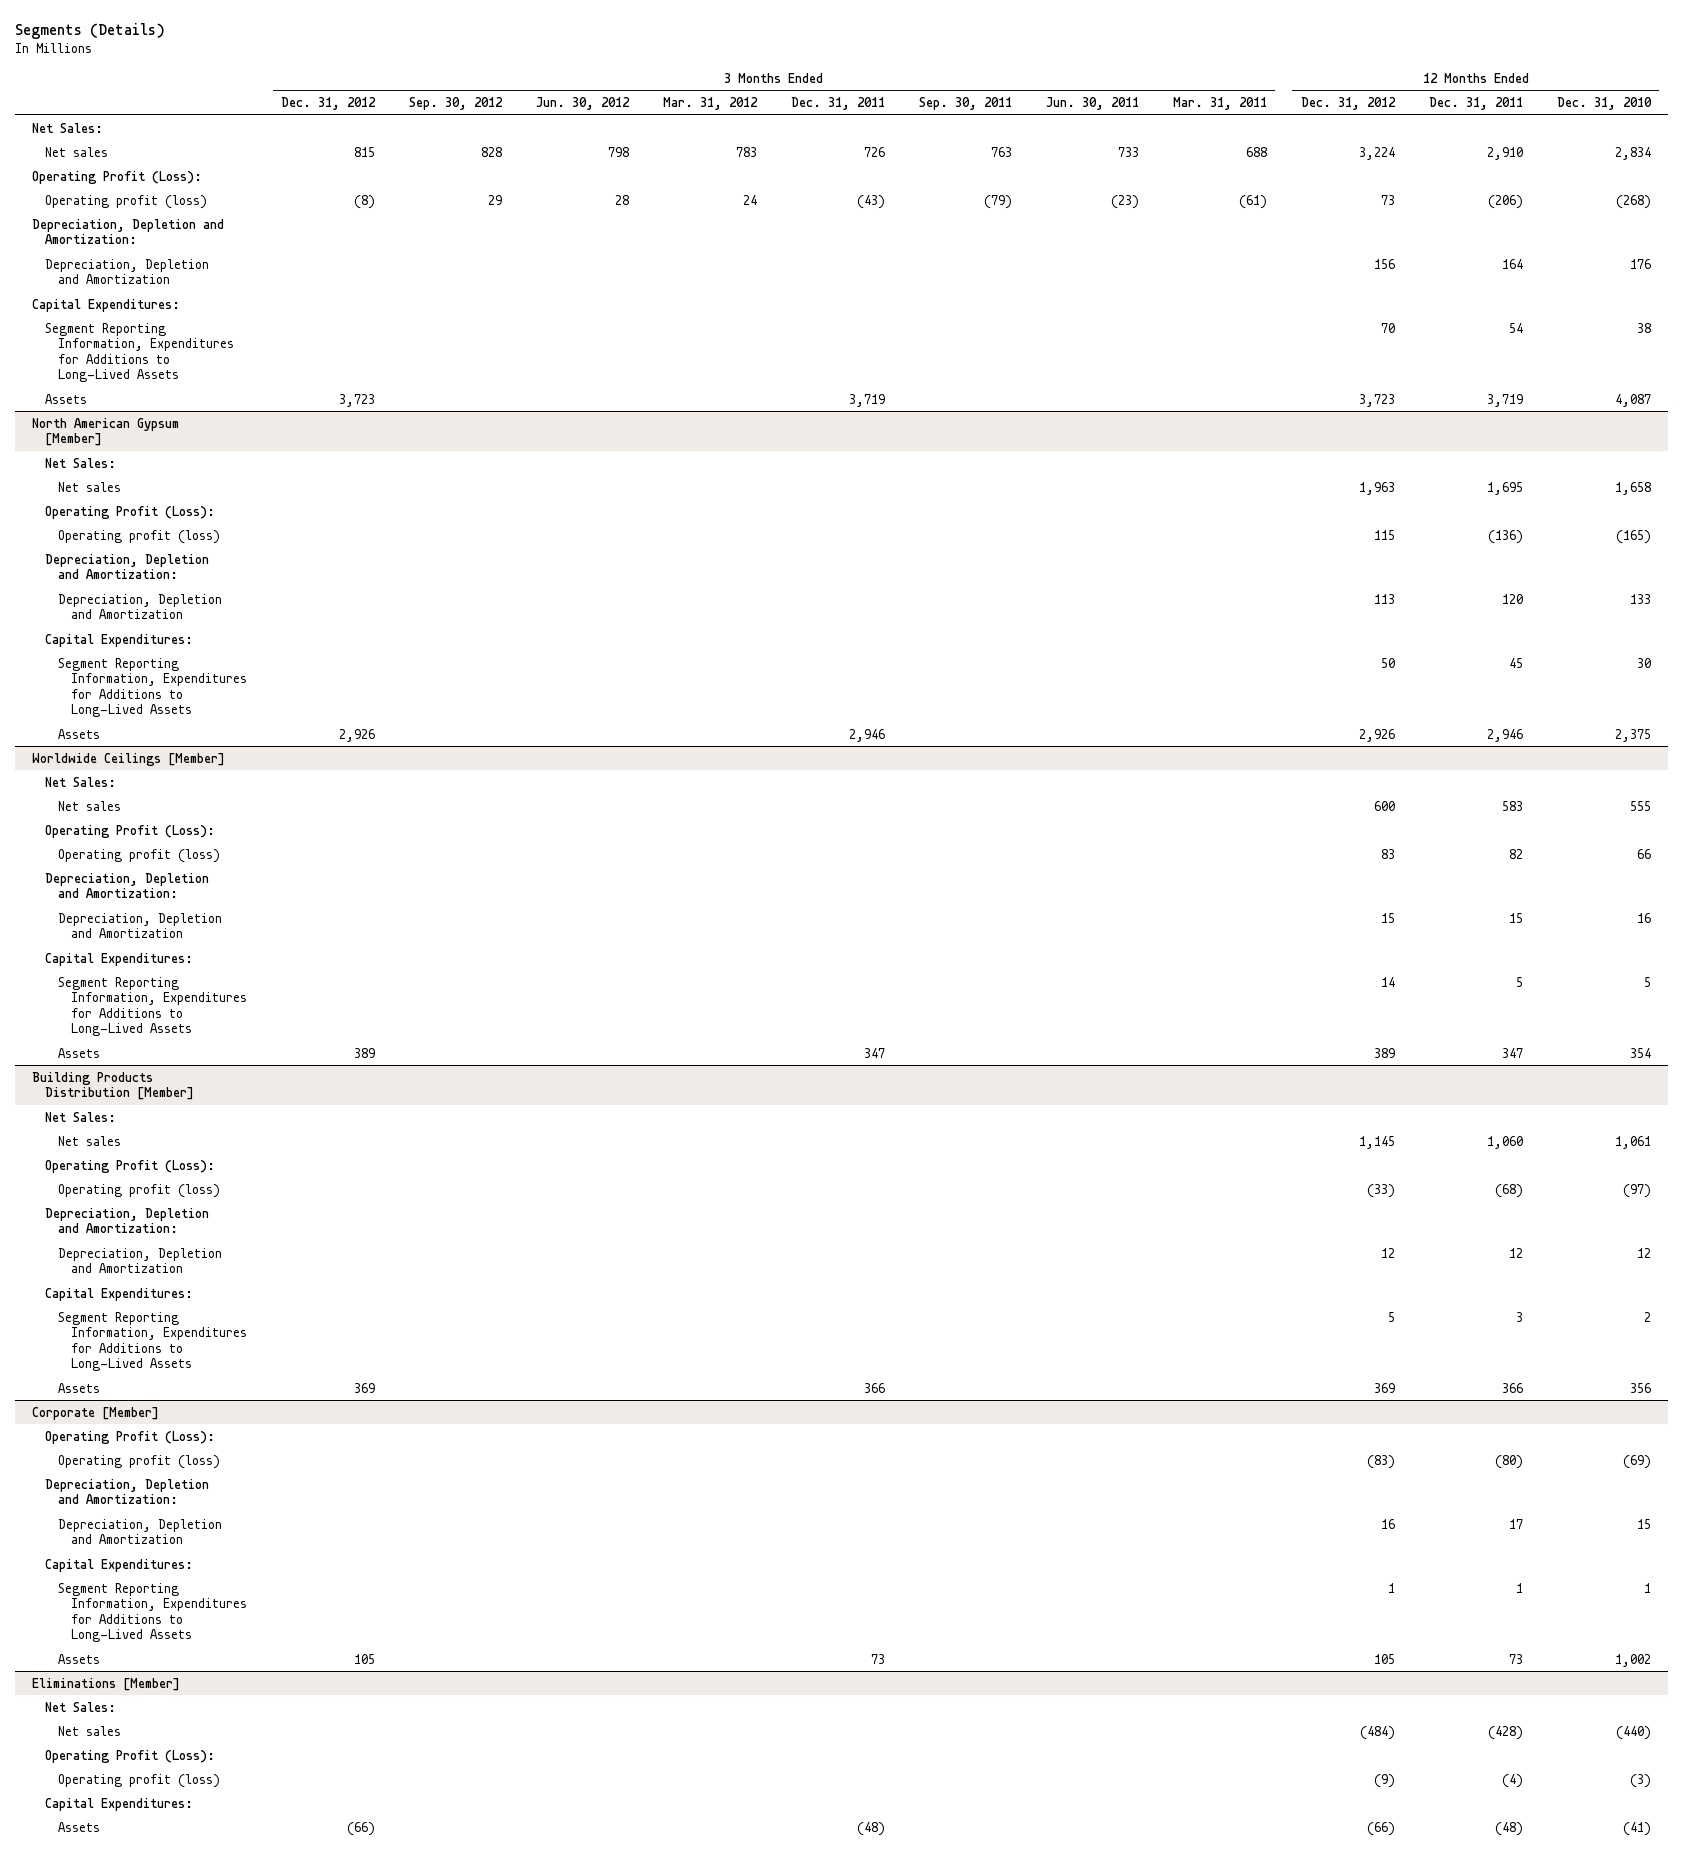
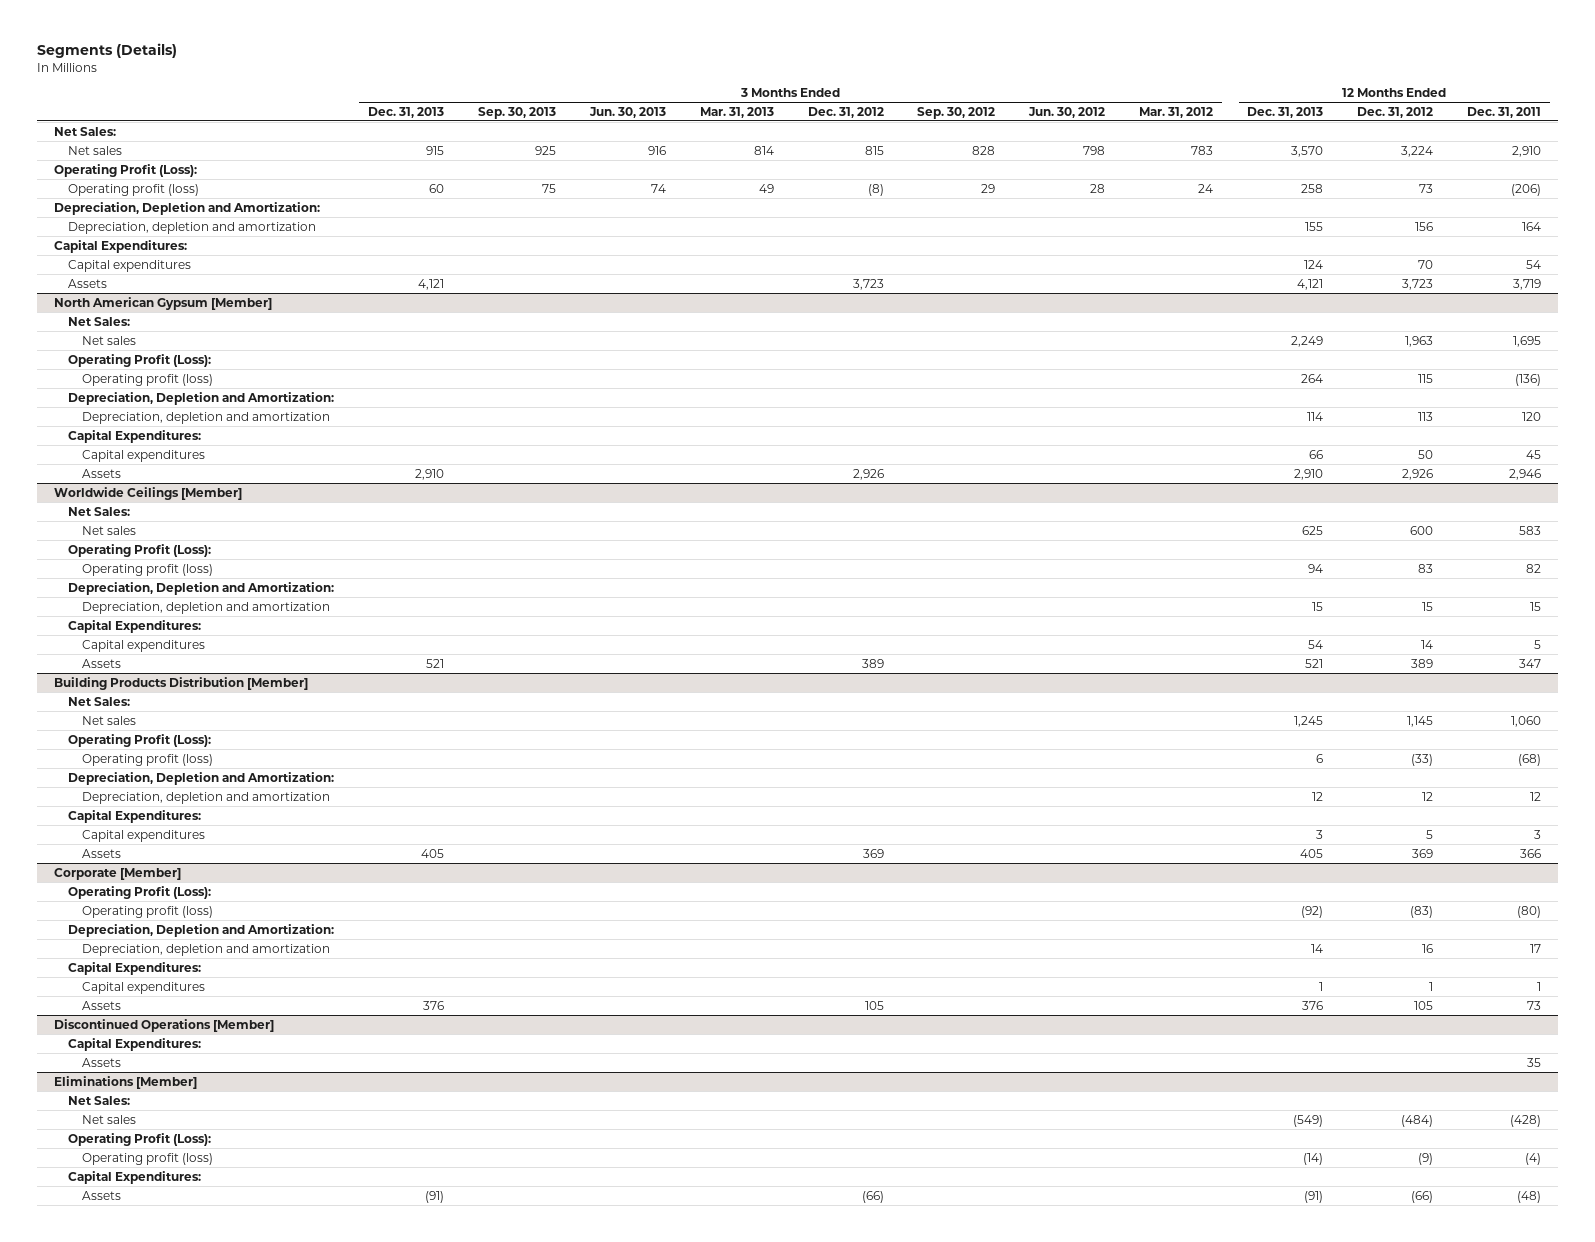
- | 3 Months Ended Dec. 31, 2012 | 3 Months Ended Sep. 30, 2012 | 3 Months Ended Jun. 30, 2012 | 3 Months Ended Mar. 31, 2012 | 3 Months Ended Dec. 31, 2011 | 3 Months Ended Sep. 30, 2011 | 3 Months Ended Jun. 30, 2011 | 3 Months Ended Mar. 31, 2011 | 12 Months Ended Dec. 31, 2012 | 12 Months Ended Dec. 31, 2011 | 12 Months Ended Dec. 31, 2010
+ | 3 Months Ended Dec. 31, 2013 | 3 Months Ended Sep. 30, 2013 | 3 Months Ended Jun. 30, 2013 | 3 Months Ended Mar. 31, 2013 | 3 Months Ended Dec. 31, 2012 | 3 Months Ended Sep. 30, 2012 | 3 Months Ended Jun. 30, 2012 | 3 Months Ended Mar. 31, 2012 | 12 Months Ended Dec. 31, 2013 | 12 Months Ended Dec. 31, 2012 | 12 Months Ended Dec. 31, 2011
- Depreciation, Depletion and Amortization | | | | | | | | | 156 | 164 | 176
+ Depreciation, depletion and amortization | | | | | | | | | 155 | 156 | 164
- Segment Reporting Information, Expenditures for Additions to Long-Lived Assets | | | | | | | | | 70 | 54 | 38
+ Capital expenditures | | | | | | | | | 124 | 70 | 54
@ North American Gypsum [Member]
- Depreciation, Depletion and Amortization | | | | | | | | | 113 | 120 | 133
+ Depreciation, depletion and amortization | | | | | | | | | 114 | 113 | 120
- Segment Reporting Information, Expenditures for Additions to Long-Lived Assets | | | | | | | | | 50 | 45 | 30
+ Capital expenditures | | | | | | | | | 66 | 50 | 45
@ Worldwide Ceilings [Member]
- Depreciation, Depletion and Amortization | | | | | | | | | 15 | 15 | 16
+ Depreciation, depletion and amortization | | | | | | | | | 15 | 15 | 15
- Segment Reporting Information, Expenditures for Additions to Long-Lived Assets | | | | | | | | | 14 | 5 | 5
+ Capital expenditures | | | | | | | | | 54 | 14 | 5
@ Building Products Distribution [Member]
- Depreciation, Depletion and Amortization | | | | | | | | | 12 | 12 | 12
+ Depreciation, depletion and amortization | | | | | | | | | 12 | 12 | 12
- Segment Reporting Information, Expenditures for Additions to Long-Lived Assets | | | | | | | | | 5 | 3 | 2
+ Capital expenditures | | | | | | | | | 3 | 5 | 3
@ Corporate [Member]
- Depreciation, Depletion and Amortization | | | | | | | | | 16 | 17 | 15
+ Depreciation, depletion and amortization | | | | | | | | | 14 | 16 | 17
- Segment Reporting Information, Expenditures for Additions to Long-Lived Assets | | | | | | | | | 1 | 1 | 1
+ Capital expenditures | | | | | | | | | 1 | 1 | 1
+ Discontinued Operations [Member]
+ Capital Expenditures:
+ Assets | | | | | | | | | | | 35

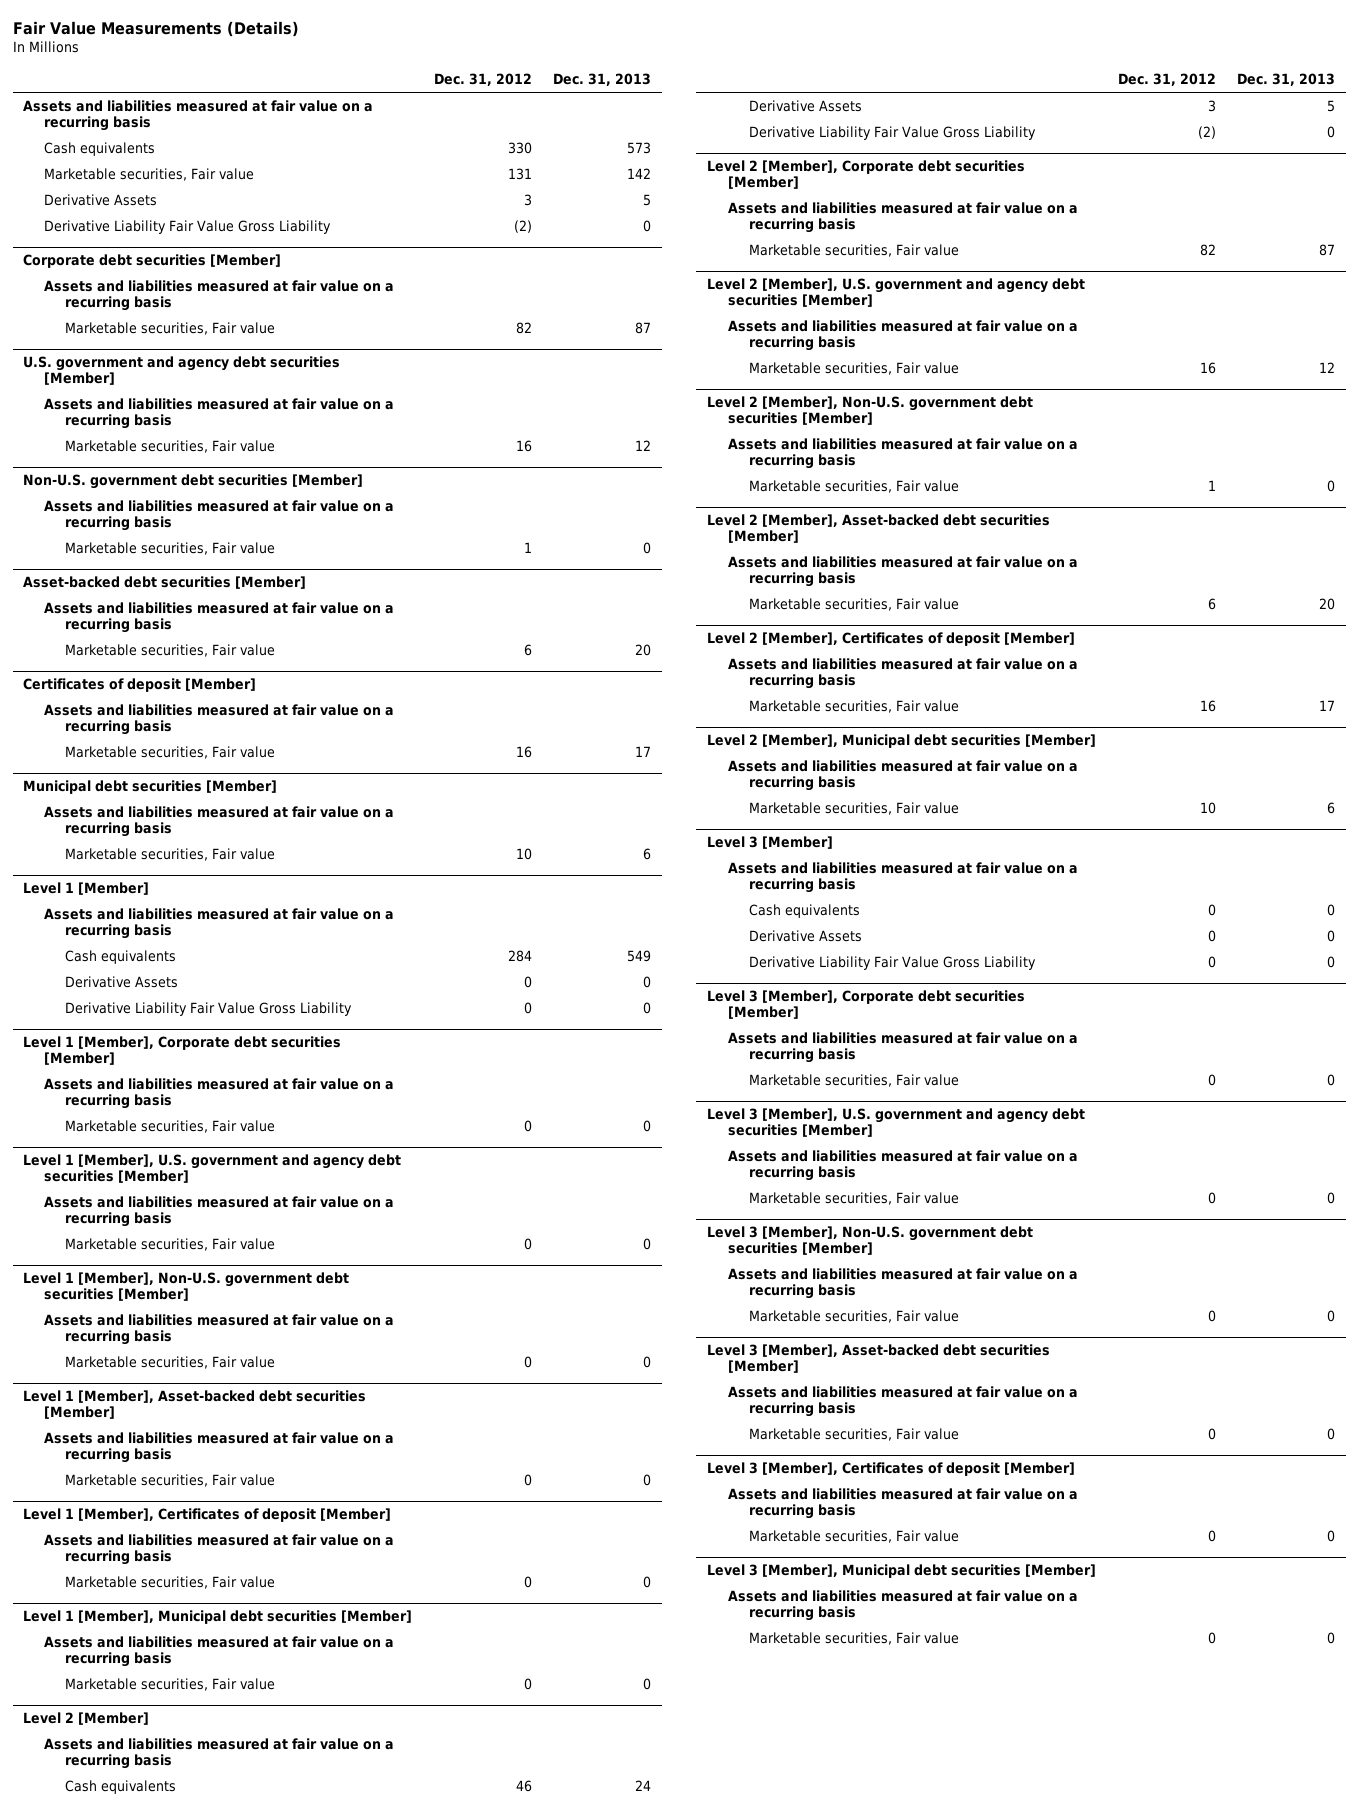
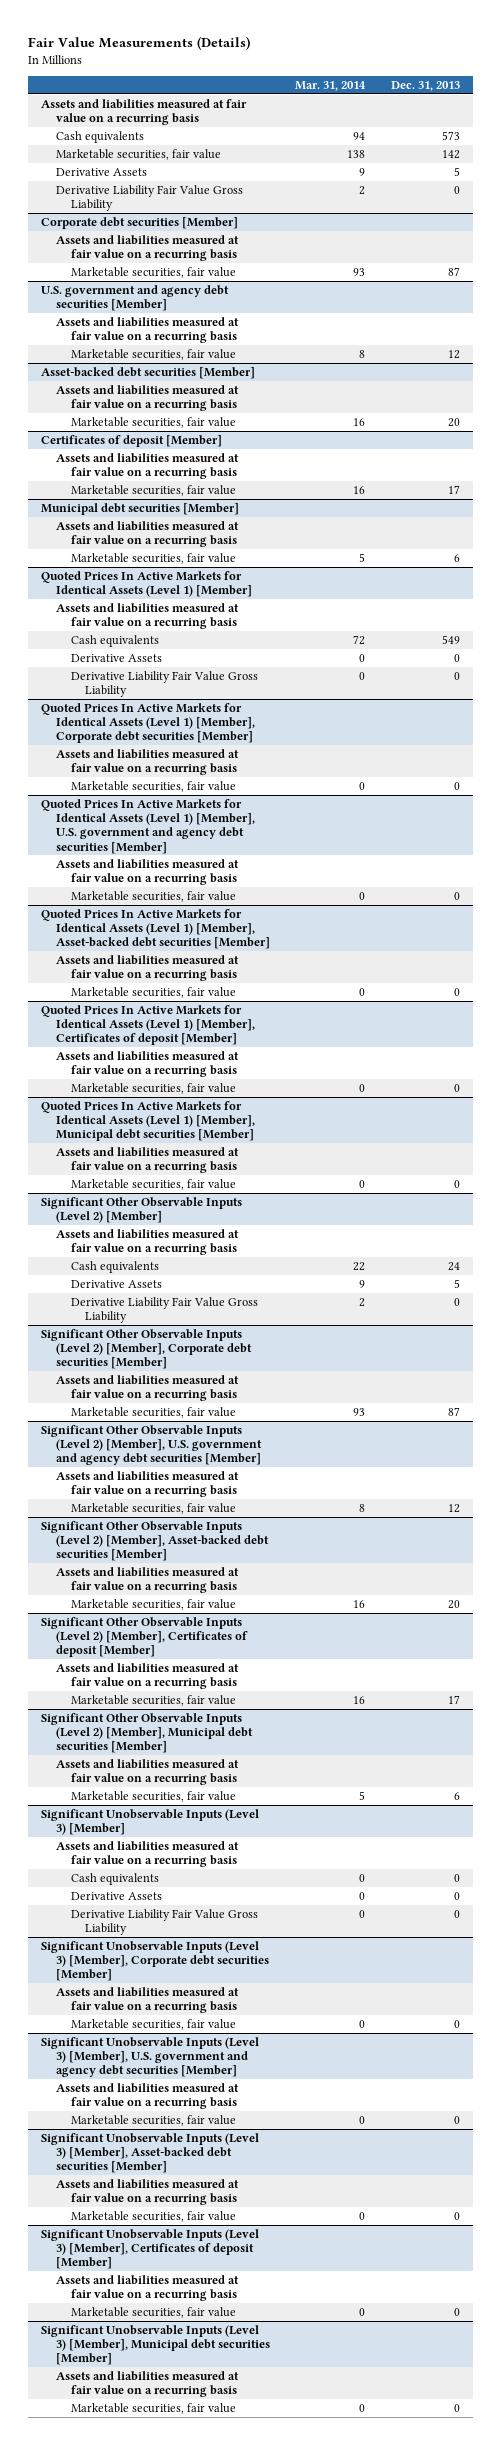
- | Dec. 31, 2012 | Dec. 31, 2013
+ | Mar. 31, 2014 | Dec. 31, 2013
- Marketable securities, Fair value | 131 | 142
+ Marketable securities, fair value | 138 | 142
@ Corporate debt securities [Member]
- Marketable securities, Fair value | 82 | 87
+ Marketable securities, fair value | 93 | 87
@ U.S. government and agency debt securities [Member]
- Marketable securities, Fair value | 16 | 12
- Non-U.S. government debt securities [Member]
- Assets and liabilities measured at fair value on a recurring basis
- Marketable securities, Fair value | 1 | 0
@ U.S. government and agency debt securities [Member]
+ Marketable securities, fair value | 8 | 12
@ Asset-backed debt securities [Member]
- Marketable securities, Fair value | 6 | 20
+ Marketable securities, fair value | 16 | 20
@ Certificates of deposit [Member]
- Marketable securities, Fair value | 16 | 17
+ Marketable securities, fair value | 16 | 17
@ Municipal debt securities [Member]
- Marketable securities, Fair value | 10 | 6
- Level 1 [Member]
@ Municipal debt securities [Member]
+ Marketable securities, fair value | 5 | 6
+ Quoted Prices In Active Markets for Identical Assets (Level 1) [Member]
- Level 1 [Member], Corporate debt securities [Member]
- Assets and liabilities measured at fair value on a recurring basis
- Marketable securities, Fair value | 0 | 0
- Level 1 [Member], U.S. government and agency debt securities [Member]
+ Quoted Prices In Active Markets for Identical Assets (Level 1) [Member], Corporate debt securities [Member]
- Marketable securities, Fair value | 0 | 0
- Level 1 [Member], Non-U.S. government debt securities [Member]
+ Marketable securities, fair value | 0 | 0
+ Quoted Prices In Active Markets for Identical Assets (Level 1) [Member], U.S. government and agency debt securities [Member]
- Marketable securities, Fair value | 0 | 0
- Level 1 [Member], Asset-backed debt securities [Member]
+ Marketable securities, fair value | 0 | 0
+ Quoted Prices In Active Markets for Identical Assets (Level 1) [Member], Asset-backed debt securities [Member]
- Marketable securities, Fair value | 0 | 0
- Level 1 [Member], Certificates of deposit [Member]
+ Marketable securities, fair value | 0 | 0
+ Quoted Prices In Active Markets for Identical Assets (Level 1) [Member], Certificates of deposit [Member]
- Marketable securities, Fair value | 0 | 0
- Level 1 [Member], Municipal debt securities [Member]
+ Marketable securities, fair value | 0 | 0
+ Quoted Prices In Active Markets for Identical Assets (Level 1) [Member], Municipal debt securities [Member]
- Marketable securities, Fair value | 0 | 0
- Level 2 [Member]
+ Marketable securities, fair value | 0 | 0
+ Significant Other Observable Inputs (Level 2) [Member]
- Level 2 [Member], Corporate debt securities [Member]
- Assets and liabilities measured at fair value on a recurring basis
- Marketable securities, Fair value | 82 | 87
- Level 2 [Member], U.S. government and agency debt securities [Member]
+ Significant Other Observable Inputs (Level 2) [Member], Corporate debt securities [Member]
- Marketable securities, Fair value | 16 | 12
- Level 2 [Member], Non-U.S. government debt securities [Member]
+ Marketable securities, fair value | 93 | 87
+ Significant Other Observable Inputs (Level 2) [Member], U.S. government and agency debt securities [Member]
- Marketable securities, Fair value | 1 | 0
- Level 2 [Member], Asset-backed debt securities [Member]
+ Marketable securities, fair value | 8 | 12
+ Significant Other Observable Inputs (Level 2) [Member], Asset-backed debt securities [Member]
- Marketable securities, Fair value | 6 | 20
- Level 2 [Member], Certificates of deposit [Member]
+ Marketable securities, fair value | 16 | 20
+ Significant Other Observable Inputs (Level 2) [Member], Certificates of deposit [Member]
- Marketable securities, Fair value | 16 | 17
- Level 2 [Member], Municipal debt securities [Member]
+ Marketable securities, fair value | 16 | 17
+ Significant Other Observable Inputs (Level 2) [Member], Municipal debt securities [Member]
- Marketable securities, Fair value | 10 | 6
- Level 3 [Member]
+ Marketable securities, fair value | 5 | 6
+ Significant Unobservable Inputs (Level 3) [Member]
- Level 3 [Member], Corporate debt securities [Member]
- Assets and liabilities measured at fair value on a recurring basis
- Marketable securities, Fair value | 0 | 0
- Level 3 [Member], U.S. government and agency debt securities [Member]
+ Significant Unobservable Inputs (Level 3) [Member], Corporate debt securities [Member]
- Marketable securities, Fair value | 0 | 0
- Level 3 [Member], Non-U.S. government debt securities [Member]
+ Marketable securities, fair value | 0 | 0
+ Significant Unobservable Inputs (Level 3) [Member], U.S. government and agency debt securities [Member]
- Marketable securities, Fair value | 0 | 0
- Level 3 [Member], Asset-backed debt securities [Member]
+ Marketable securities, fair value | 0 | 0
+ Significant Unobservable Inputs (Level 3) [Member], Asset-backed debt securities [Member]
- Marketable securities, Fair value | 0 | 0
- Level 3 [Member], Certificates of deposit [Member]
+ Marketable securities, fair value | 0 | 0
+ Significant Unobservable Inputs (Level 3) [Member], Certificates of deposit [Member]
- Marketable securities, Fair value | 0 | 0
- Level 3 [Member], Municipal debt securities [Member]
+ Marketable securities, fair value | 0 | 0
+ Significant Unobservable Inputs (Level 3) [Member], Municipal debt securities [Member]
- Marketable securities, Fair value | 0 | 0
+ Marketable securities, fair value | 0 | 0

